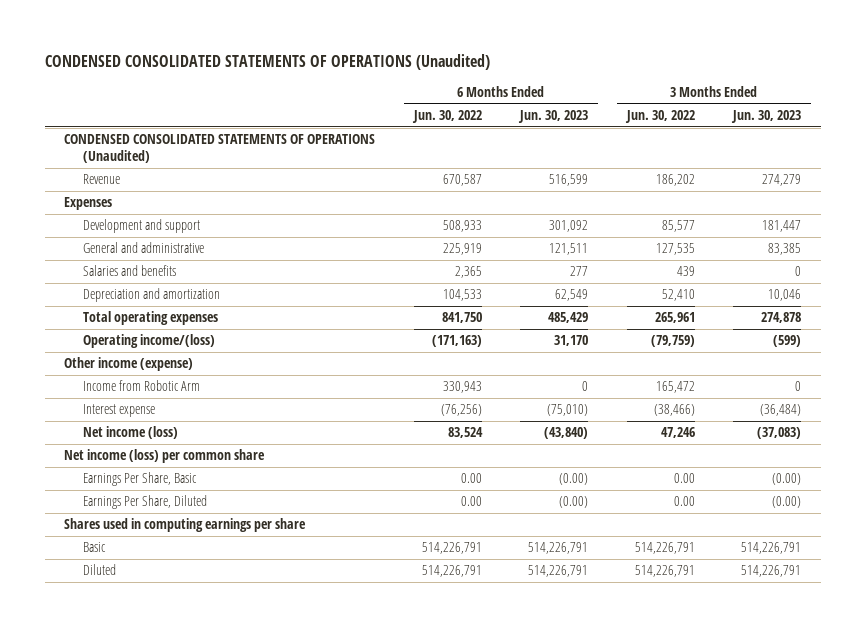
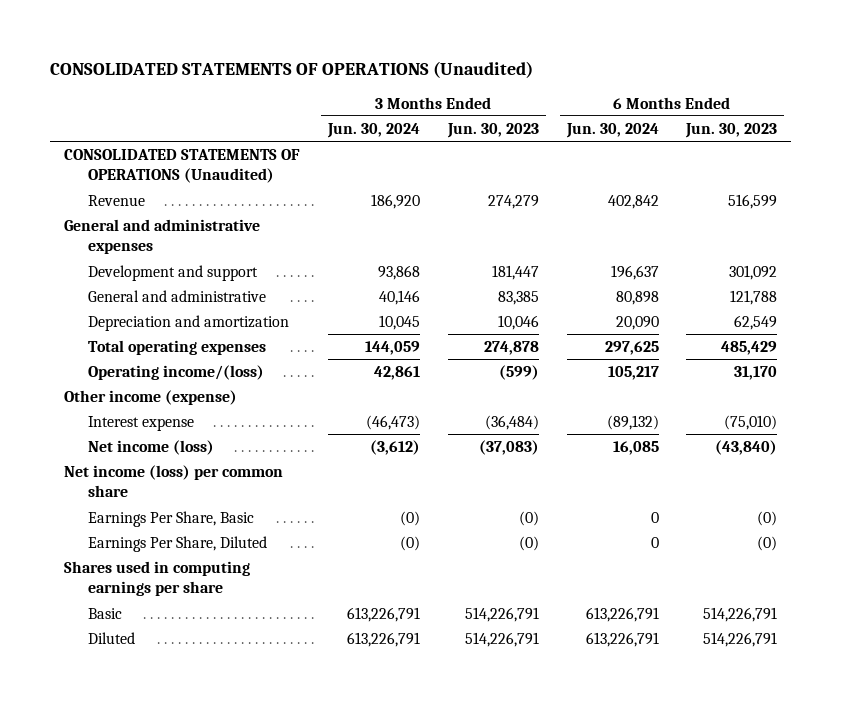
- CONDENSED CONSOLIDATED STATEMENTS OF OPERATIONS (Unaudited)
+ CONSOLIDATED STATEMENTS OF OPERATIONS (Unaudited)
- | 6 Months Ended Jun. 30, 2022 | 6 Months Ended Jun. 30, 2023 | 3 Months Ended Jun. 30, 2022 | 3 Months Ended Jun. 30, 2023
+ | 3 Months Ended Jun. 30, 2024 | 3 Months Ended Jun. 30, 2023 | 6 Months Ended Jun. 30, 2024 | 6 Months Ended Jun. 30, 2023
- CONDENSED CONSOLIDATED STATEMENTS OF OPERATIONS (Unaudited)
+ CONSOLIDATED STATEMENTS OF OPERATIONS (Unaudited)
- Expenses
+ General and administrative expenses
- General and administrative | 225,919 | 121,511 | 127,535 | 83,385
- Salaries and benefits | 2,365 | 277 | 439 | 0
+ General and administrative | 40,146 | 83,385 | 80,898 | 121,788
- Income from Robotic Arm | 330,943 | 0 | 165,472 | 0
- Earnings Per Share, Basic | 0.00 | (0.00) | 0.00 | (0.00)
- Earnings Per Share, Diluted | 0.00 | (0.00) | 0.00 | (0.00)
+ Earnings Per Share, Basic | (0) | (0) | 0 | (0)
+ Earnings Per Share, Diluted | (0) | (0) | 0 | (0)

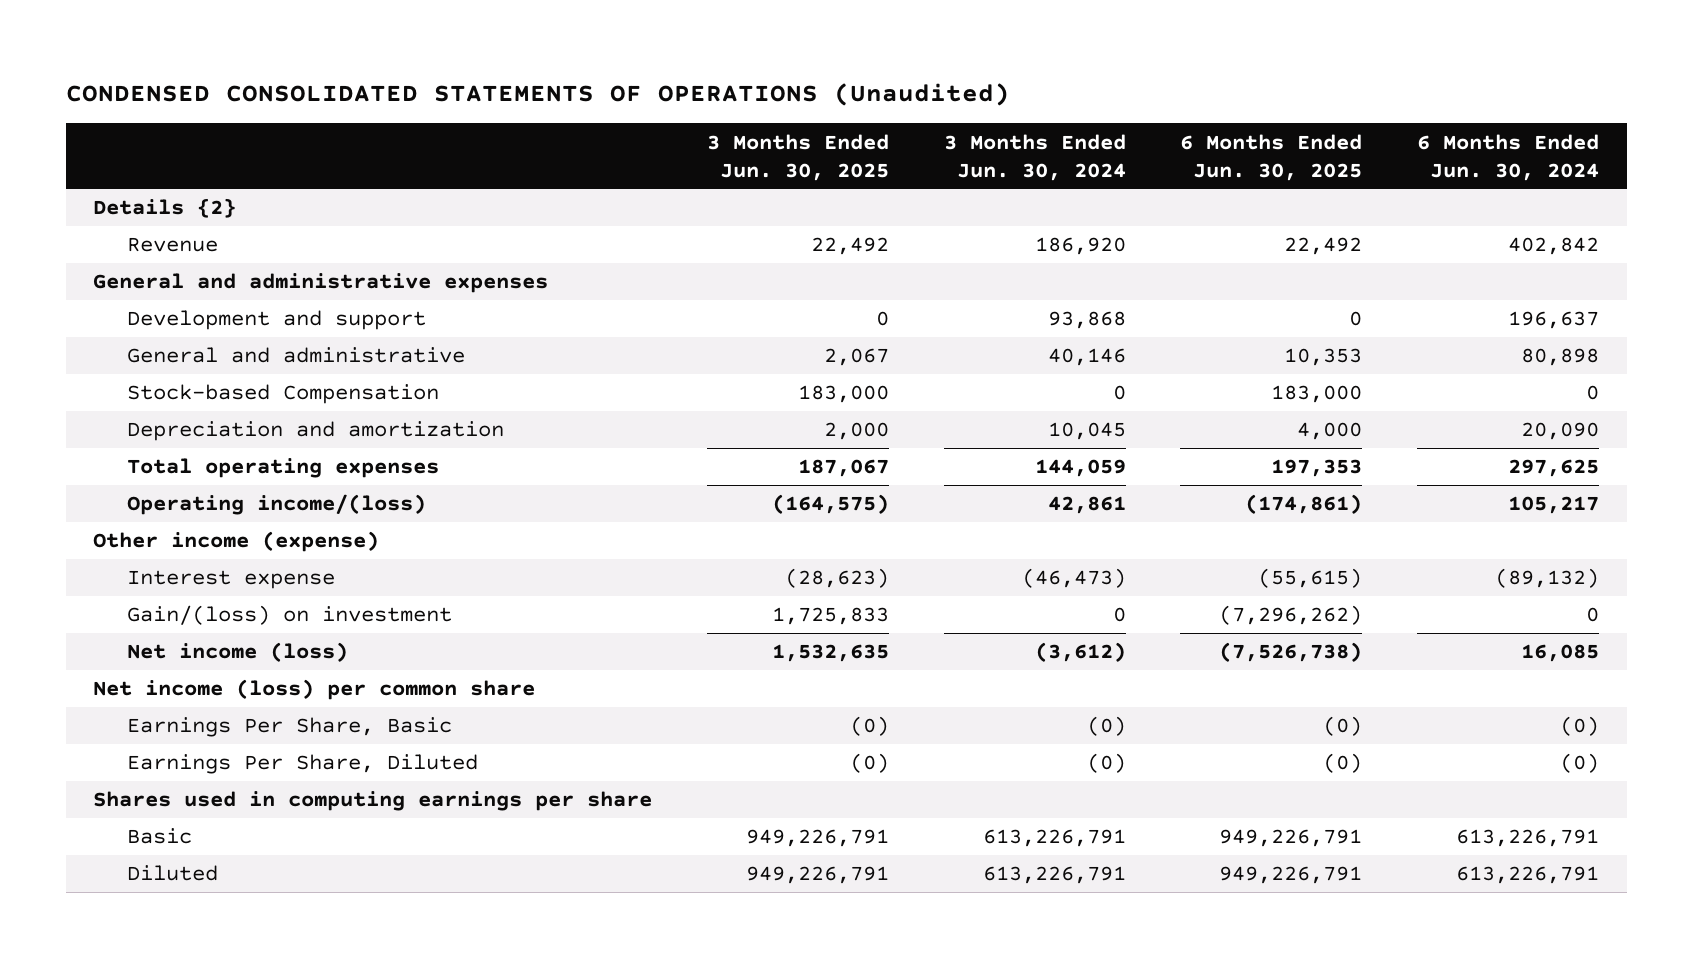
- CONSOLIDATED STATEMENTS OF OPERATIONS (Unaudited)
+ CONDENSED CONSOLIDATED STATEMENTS OF OPERATIONS (Unaudited)
- | 3 Months Ended Jun. 30, 2024 | 3 Months Ended Jun. 30, 2023 | 6 Months Ended Jun. 30, 2024 | 6 Months Ended Jun. 30, 2023
+ | 3 Months Ended Jun. 30, 2025 | 3 Months Ended Jun. 30, 2024 | 6 Months Ended Jun. 30, 2025 | 6 Months Ended Jun. 30, 2024
- CONSOLIDATED STATEMENTS OF OPERATIONS (Unaudited)
+ Details {2}
+ Stock-based Compensation | 183,000 | 0 | 183,000 | 0
+ Gain/(loss) on investment | 1,725,833 | 0 | (7,296,262) | 0
- Earnings Per Share, Basic | (0) | (0) | 0 | (0)
- Earnings Per Share, Diluted | (0) | (0) | 0 | (0)
+ Earnings Per Share, Basic | (0) | (0) | (0) | (0)
+ Earnings Per Share, Diluted | (0) | (0) | (0) | (0)

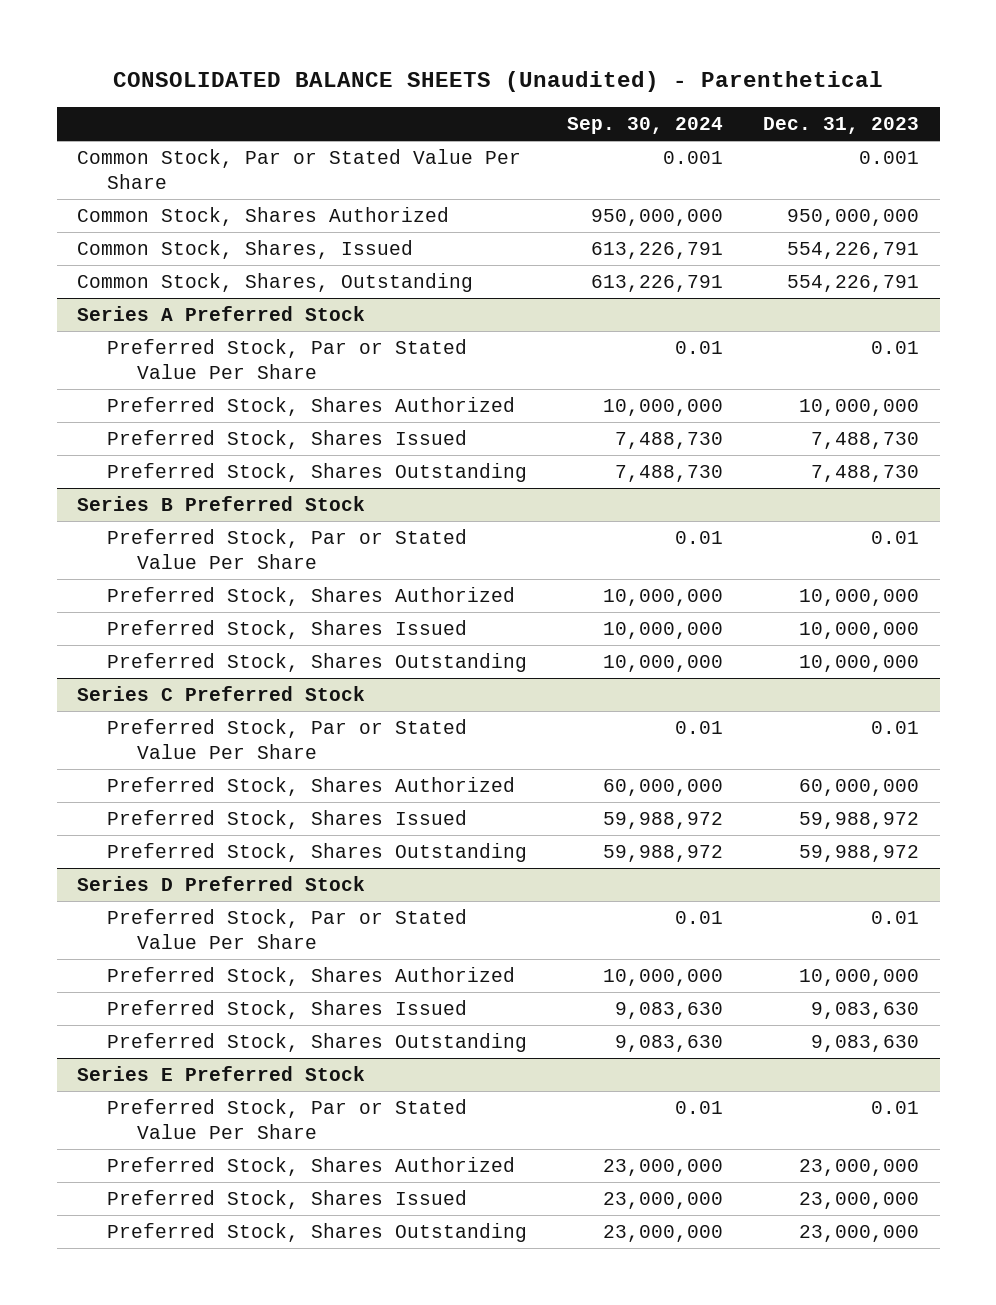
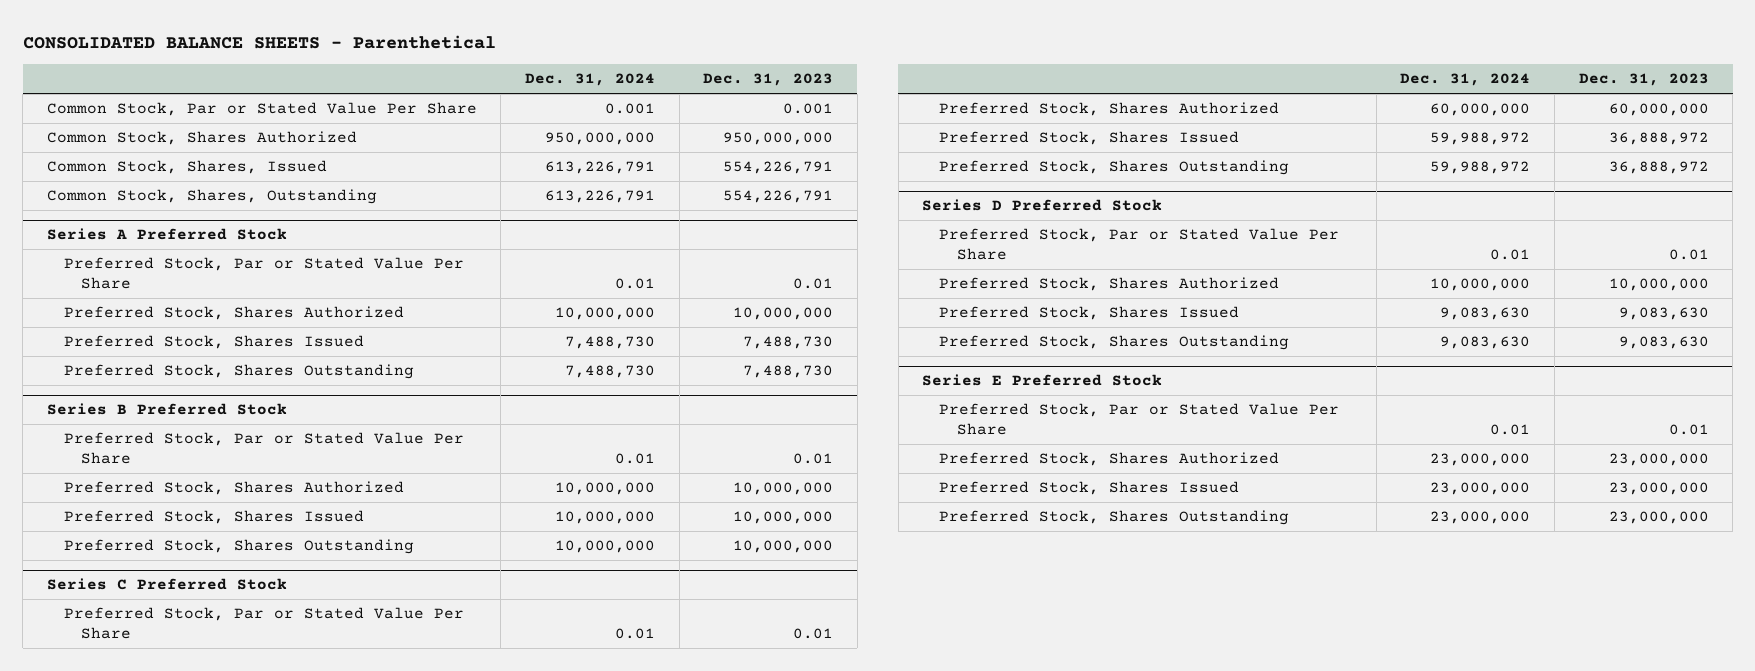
- CONSOLIDATED BALANCE SHEETS (Unaudited) - Parenthetical
+ CONSOLIDATED BALANCE SHEETS - Parenthetical
- | Sep. 30, 2024 | Dec. 31, 2023
+ | Dec. 31, 2024 | Dec. 31, 2023
@ Series C Preferred Stock
- Preferred Stock, Shares Issued | 59,988,972 | 59,988,972
- Preferred Stock, Shares Outstanding | 59,988,972 | 59,988,972
+ Preferred Stock, Shares Issued | 59,988,972 | 36,888,972
+ Preferred Stock, Shares Outstanding | 59,988,972 | 36,888,972

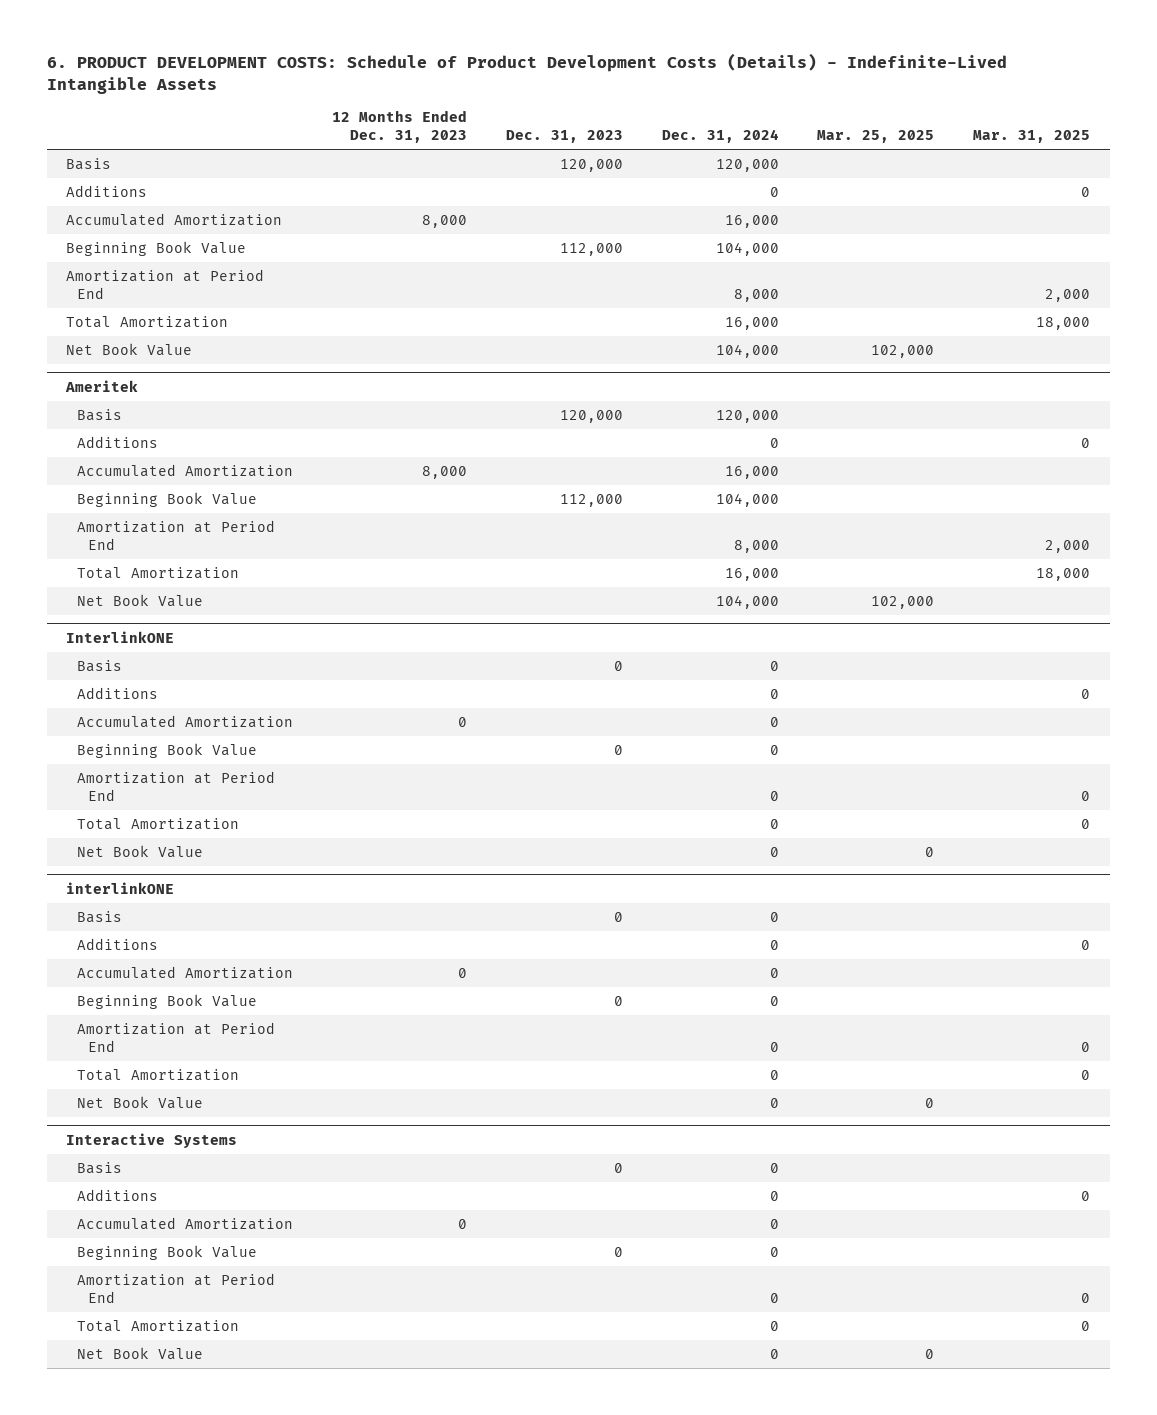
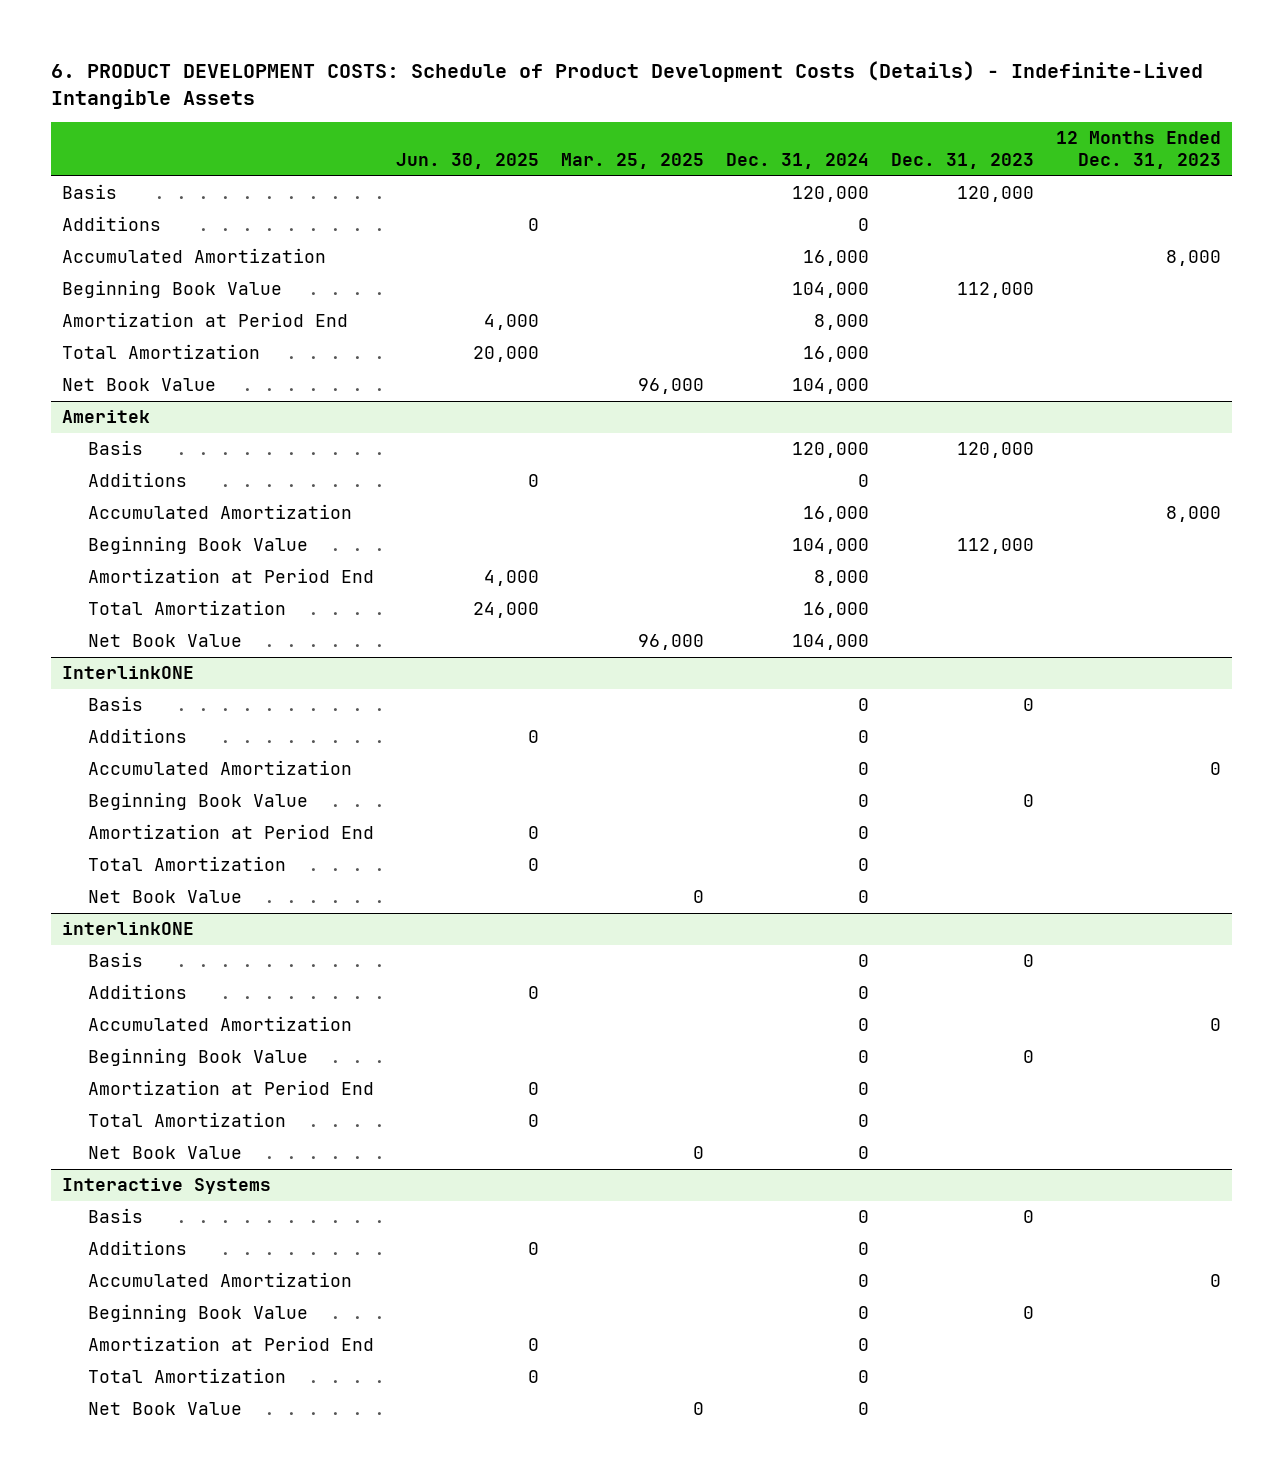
- | 12 Months Ended Dec. 31, 2023 | Dec. 31, 2023 | Dec. 31, 2024 | Mar. 25, 2025 | Mar. 31, 2025
+ | Jun. 30, 2025 | Mar. 25, 2025 | Dec. 31, 2024 | Dec. 31, 2023 | 12 Months Ended Dec. 31, 2023
- Net Book Value | | | 104,000 | 102,000 |
+ Net Book Value | | 96,000 | 104,000 | |
@ Ameritek
- Net Book Value | | | 104,000 | 102,000 |
+ Net Book Value | | 96,000 | 104,000 | |

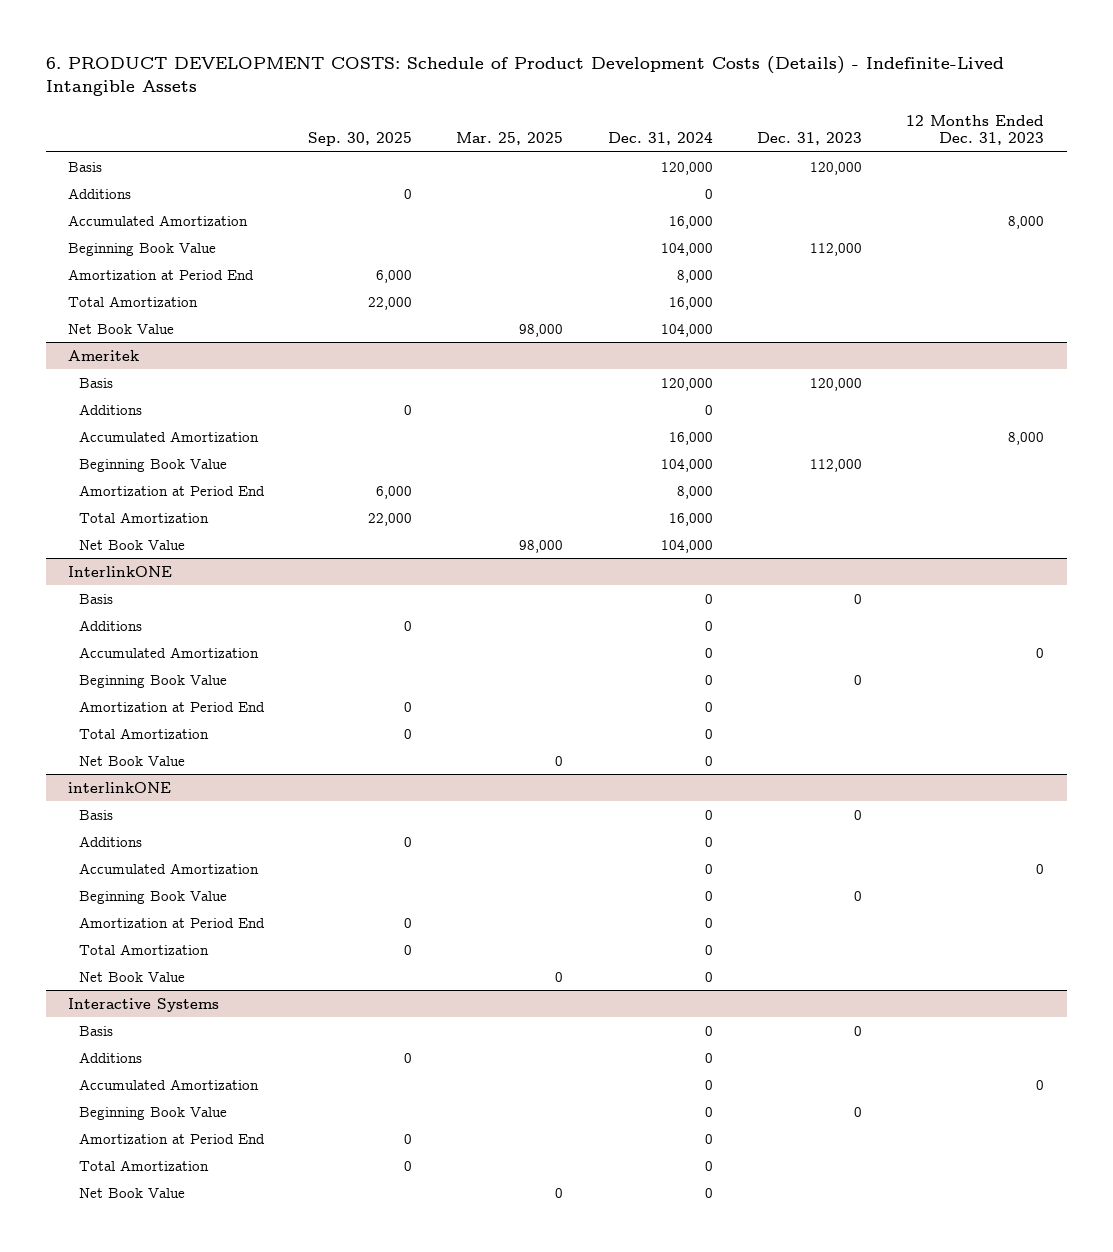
- | Jun. 30, 2025 | Mar. 25, 2025 | Dec. 31, 2024 | Dec. 31, 2023 | 12 Months Ended Dec. 31, 2023
+ | Sep. 30, 2025 | Mar. 25, 2025 | Dec. 31, 2024 | Dec. 31, 2023 | 12 Months Ended Dec. 31, 2023
- Net Book Value | | 96,000 | 104,000 | |
+ Net Book Value | | 98,000 | 104,000 | |
@ Ameritek
- Net Book Value | | 96,000 | 104,000 | |
+ Net Book Value | | 98,000 | 104,000 | |

